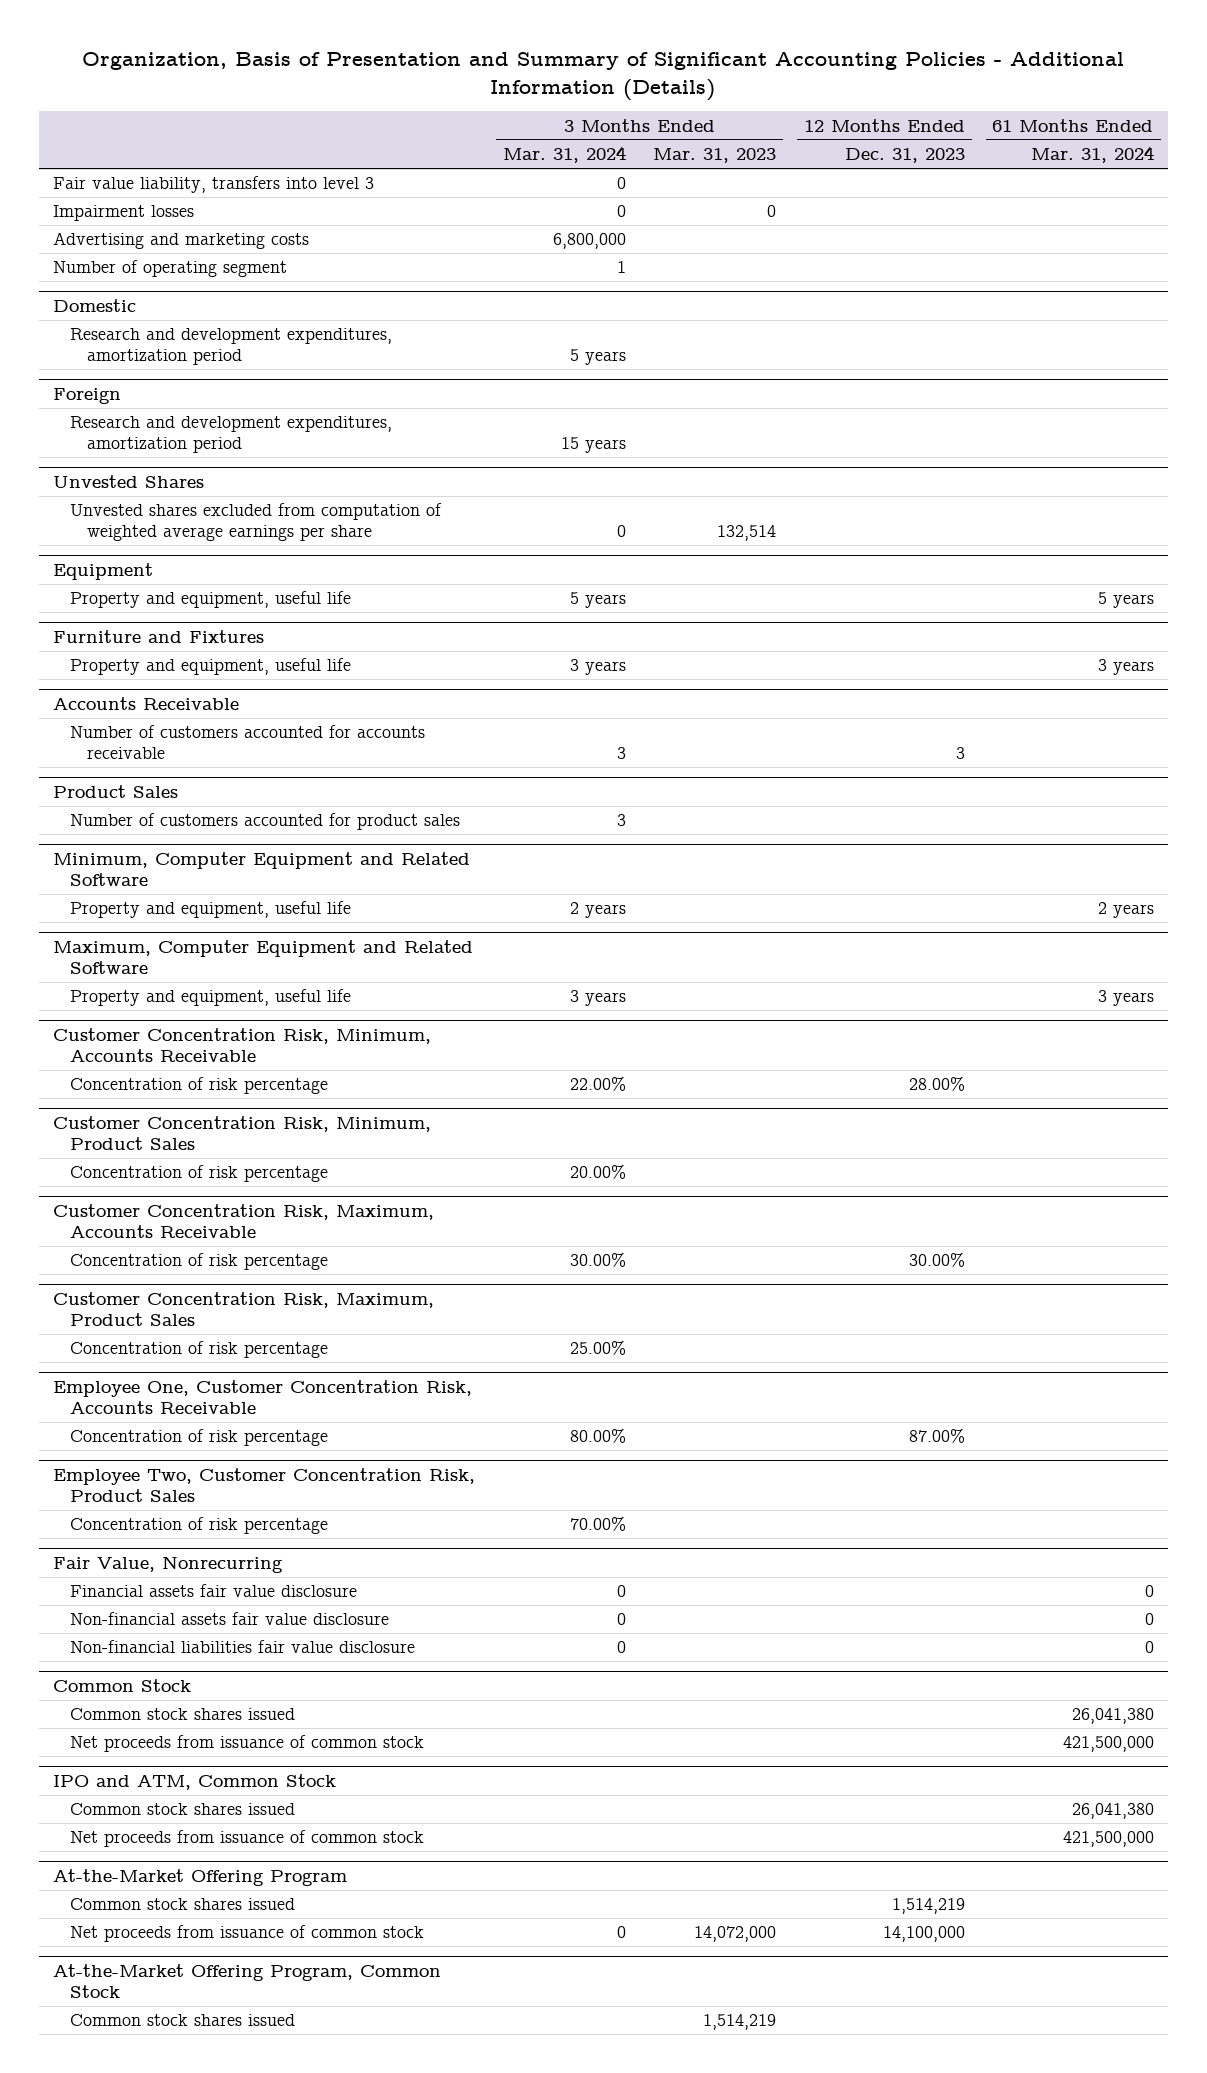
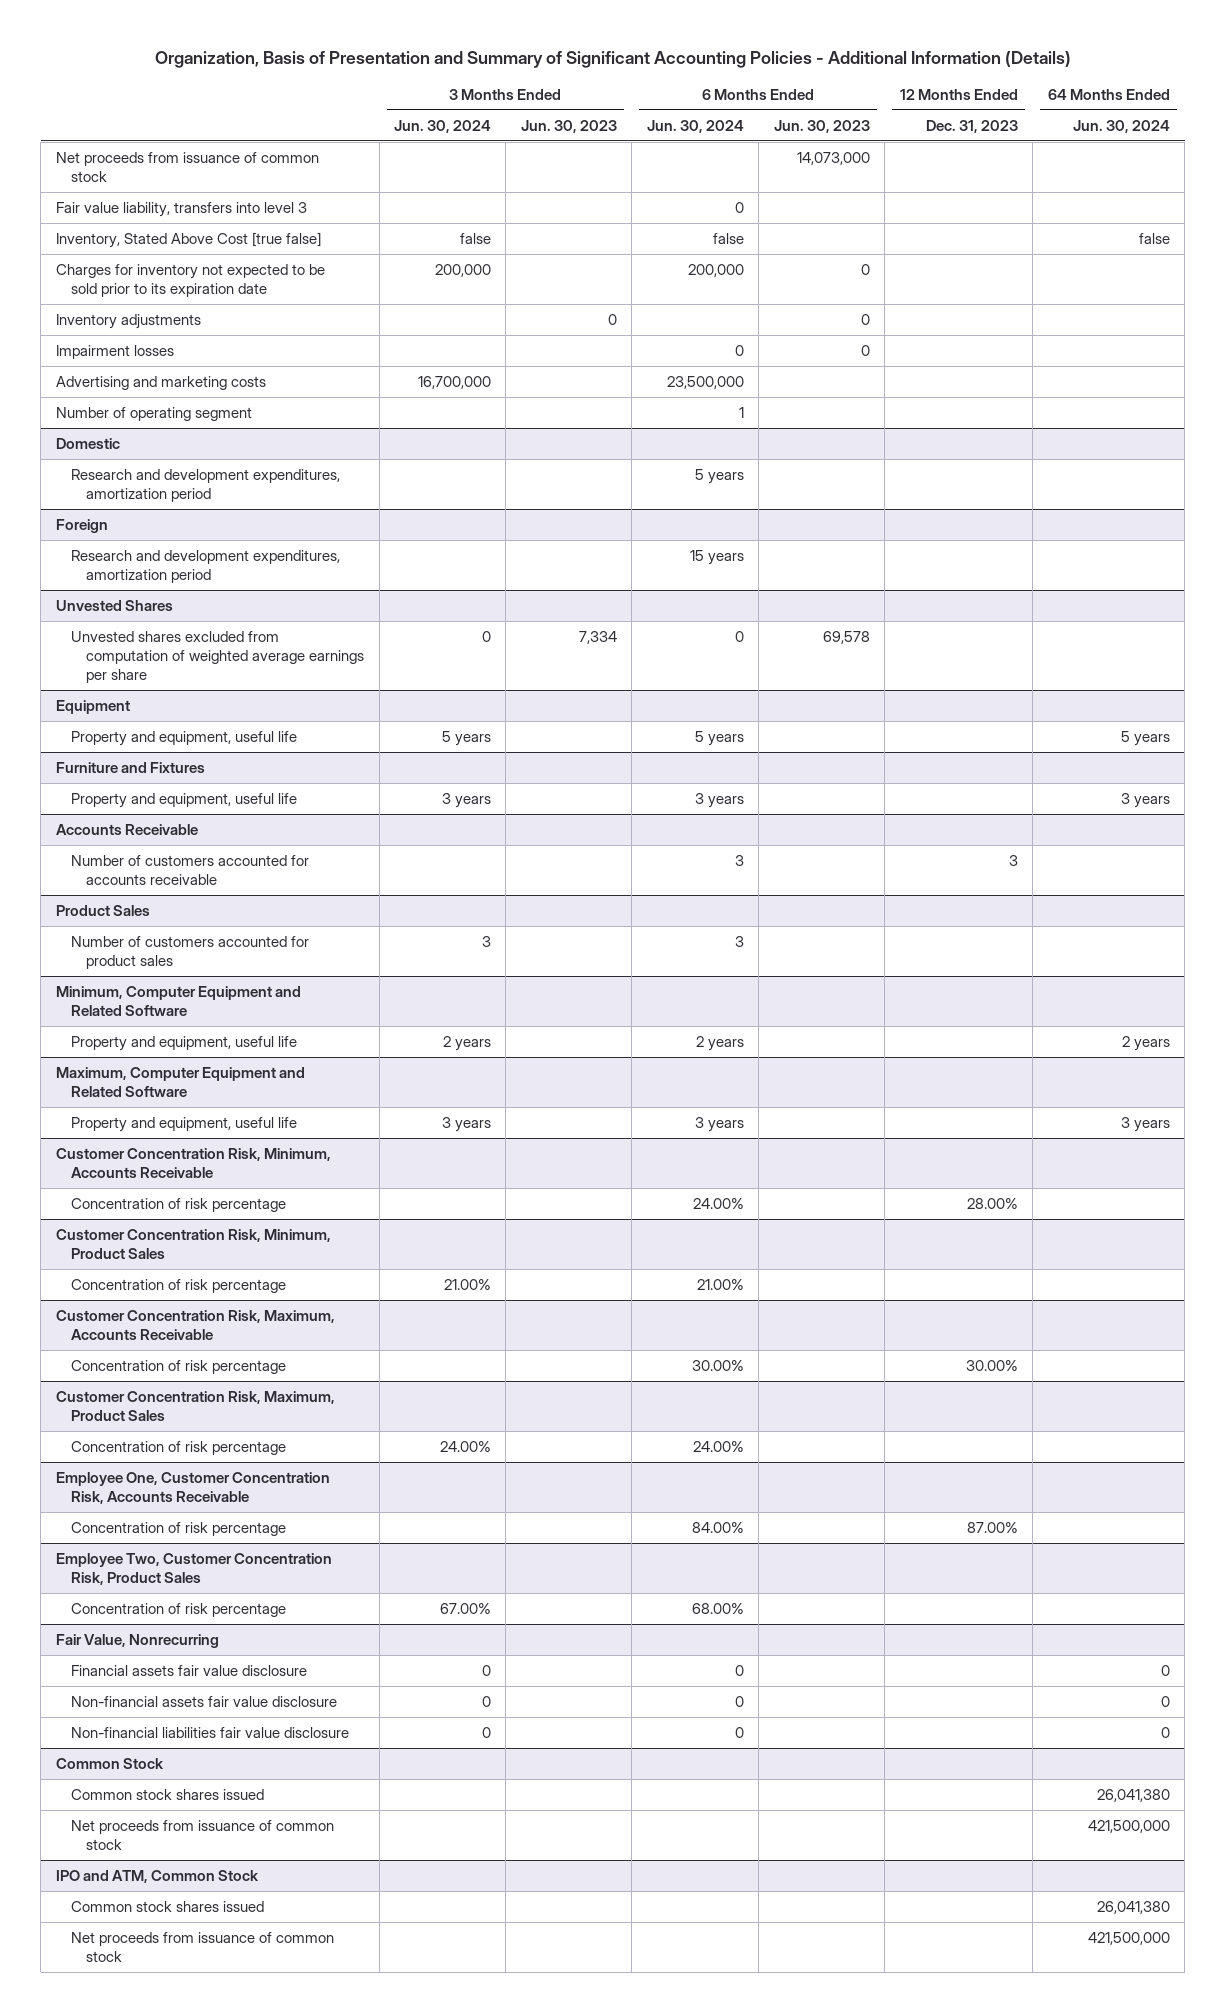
- | 3 Months Ended Mar. 31, 2024 | 3 Months Ended Mar. 31, 2023 | 12 Months Ended Dec. 31, 2023 | 61 Months Ended Mar. 31, 2024
+ | 3 Months Ended Jun. 30, 2024 | 3 Months Ended Jun. 30, 2023 | 6 Months Ended Jun. 30, 2024 | 6 Months Ended Jun. 30, 2023 | 12 Months Ended Dec. 31, 2023 | 64 Months Ended Jun. 30, 2024
+ Net proceeds from issuance of common stock | | | | 14,073,000 | |
+ Inventory, Stated Above Cost [true false] | false | | false | | | false
+ Charges for inventory not expected to be sold prior to its expiration date | 200,000 | | 200,000 | 0 | |
+ Inventory adjustments | | 0 | | 0 | |
- At-the-Market Offering Program
- Common stock shares issued | | | 1,514,219 |
- Net proceeds from issuance of common stock | 0 | 14,072,000 | 14,100,000 |
- At-the-Market Offering Program, Common Stock
- Common stock shares issued | | 1,514,219 | |

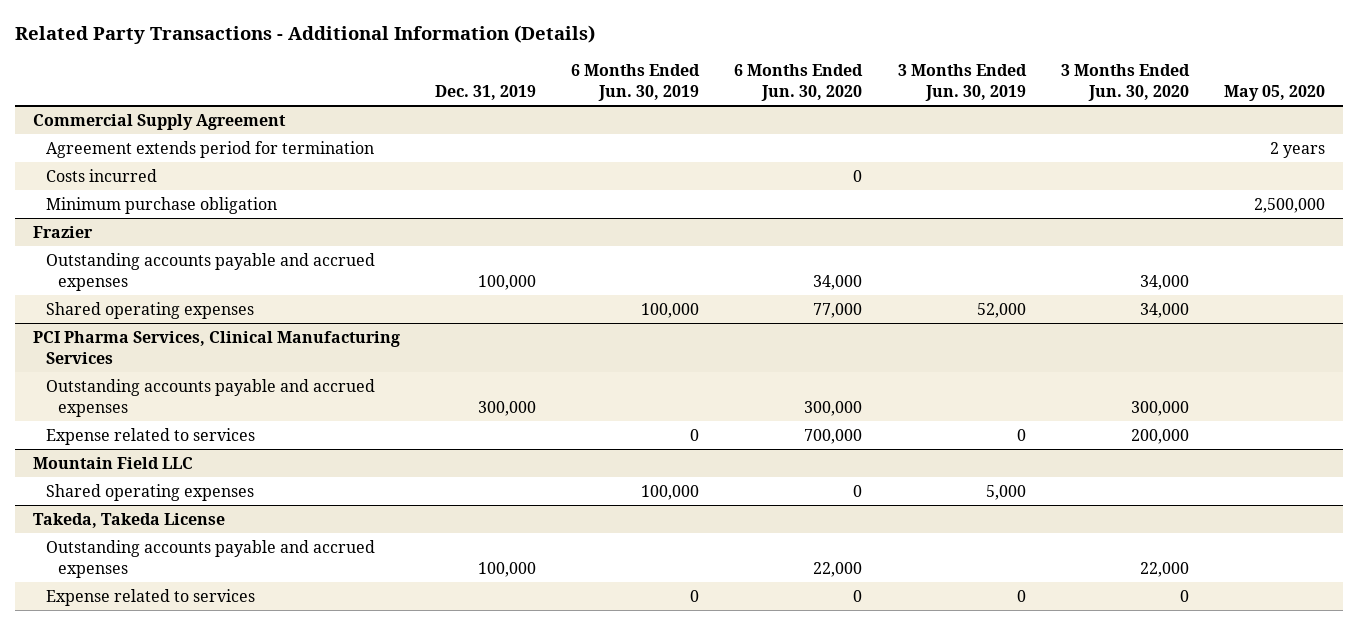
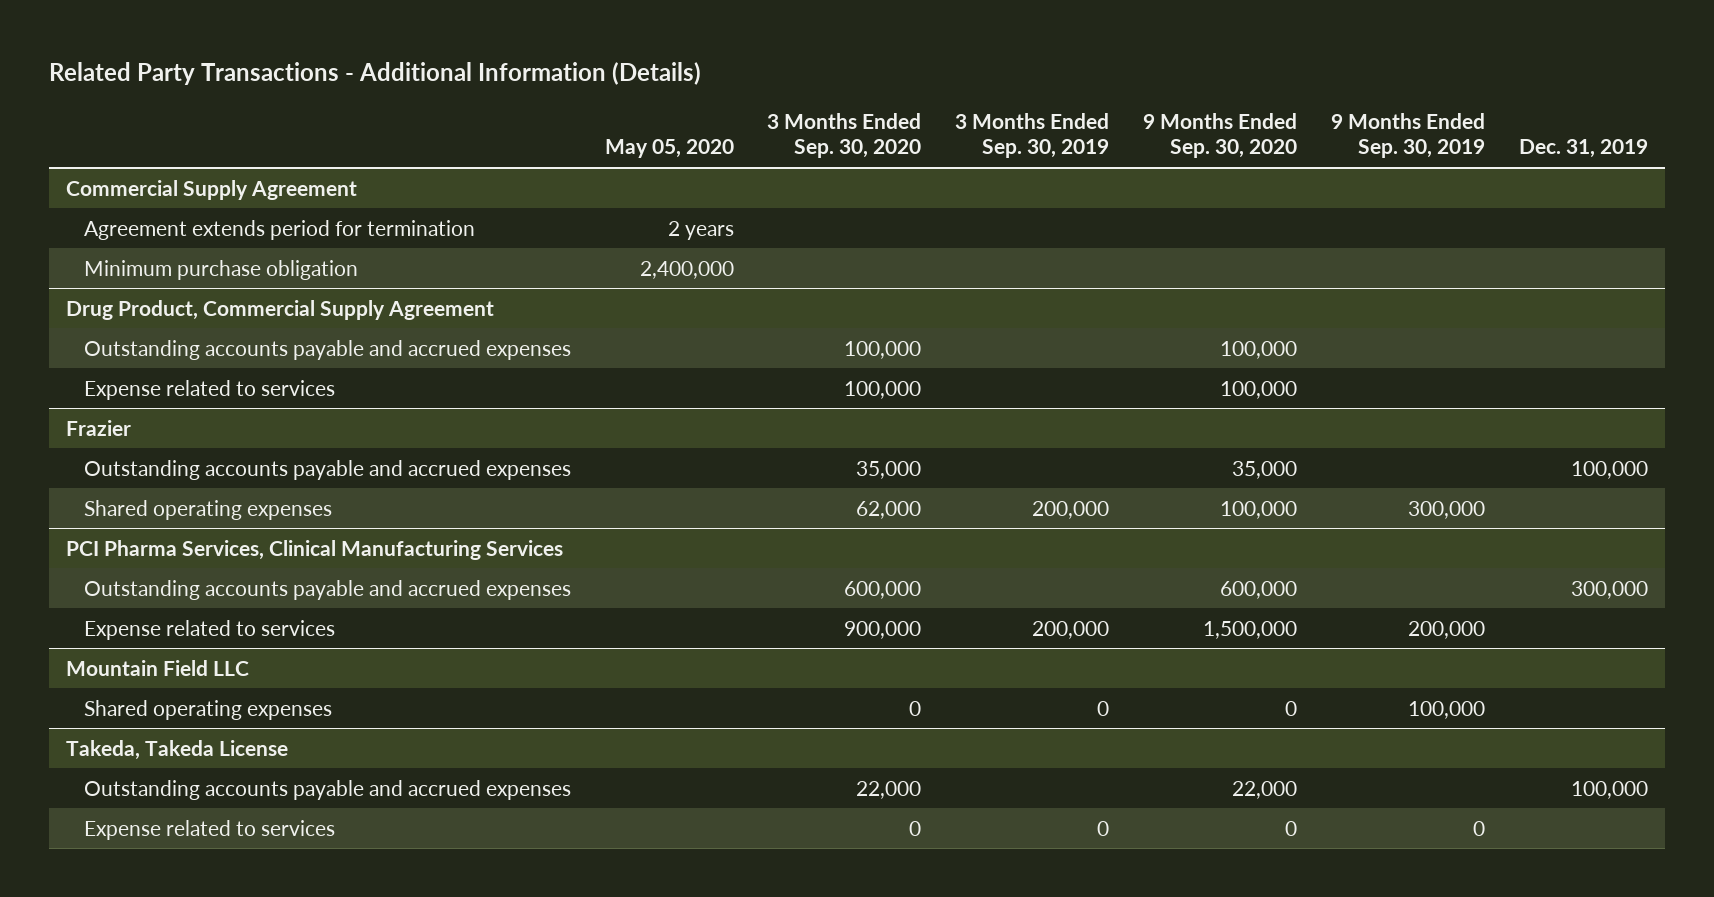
- | Dec. 31, 2019 | 6 Months Ended Jun. 30, 2019 | 6 Months Ended Jun. 30, 2020 | 3 Months Ended Jun. 30, 2019 | 3 Months Ended Jun. 30, 2020 | May 05, 2020
+ | May 05, 2020 | 3 Months Ended Sep. 30, 2020 | 3 Months Ended Sep. 30, 2019 | 9 Months Ended Sep. 30, 2020 | 9 Months Ended Sep. 30, 2019 | Dec. 31, 2019
@ Commercial Supply Agreement
- Costs incurred | | | 0 | | |
- Minimum purchase obligation | | | | | | 2,500,000
+ Minimum purchase obligation | 2,400,000 | | | | |
+ Drug Product, Commercial Supply Agreement
+ Outstanding accounts payable and accrued expenses | | 100,000 | | 100,000 | |
+ Expense related to services | | 100,000 | | 100,000 | |

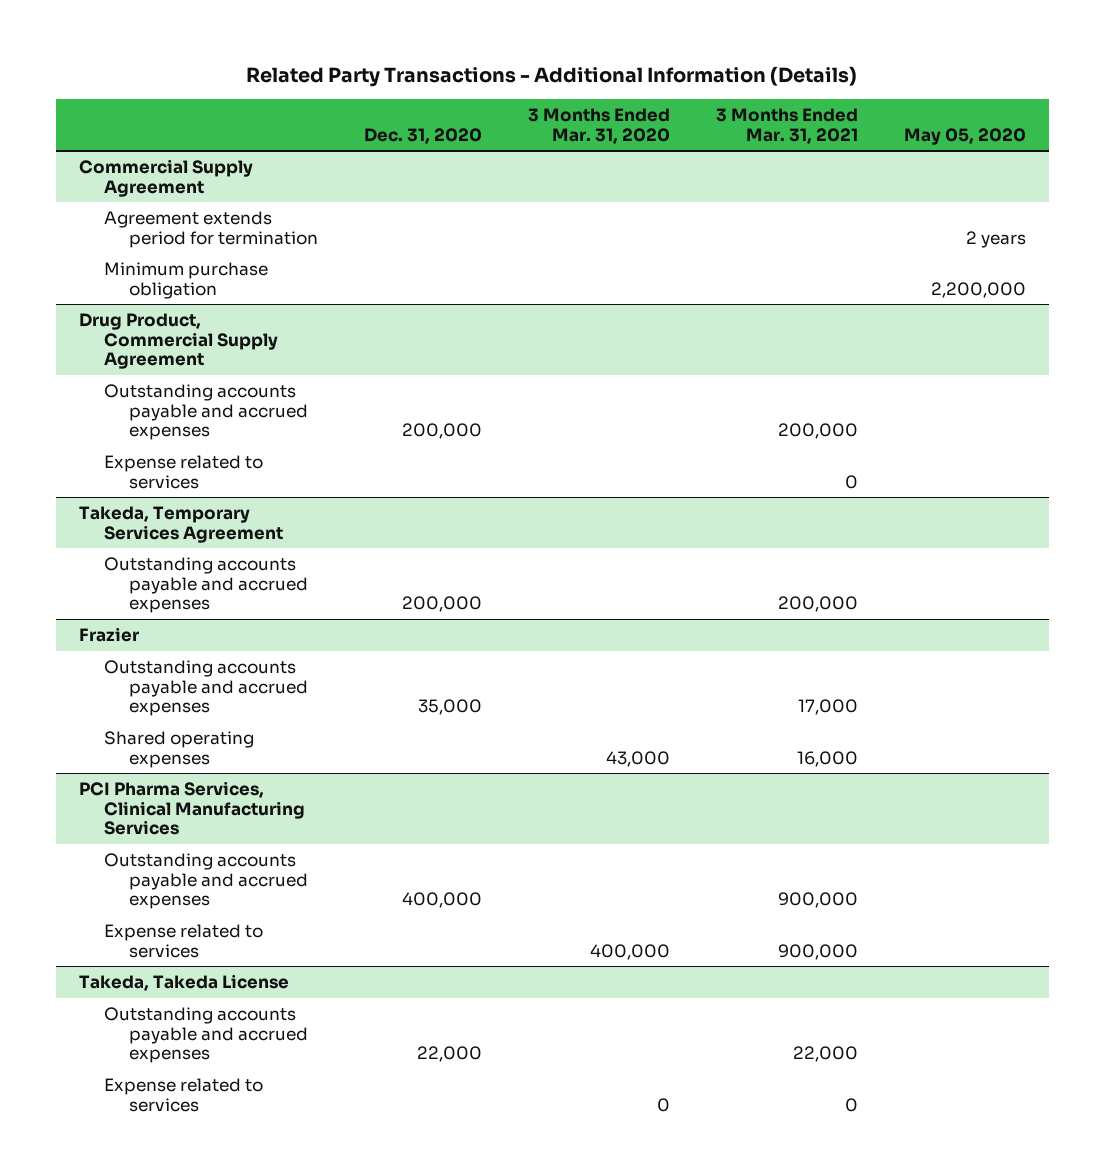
- | May 05, 2020 | 3 Months Ended Sep. 30, 2020 | 3 Months Ended Sep. 30, 2019 | 9 Months Ended Sep. 30, 2020 | 9 Months Ended Sep. 30, 2019 | Dec. 31, 2019
+ | Dec. 31, 2020 | 3 Months Ended Mar. 31, 2020 | 3 Months Ended Mar. 31, 2021 | May 05, 2020
@ Commercial Supply Agreement
- Minimum purchase obligation | 2,400,000 | | | | |
+ Minimum purchase obligation | | | | 2,200,000
+ Takeda, Temporary Services Agreement
+ Outstanding accounts payable and accrued expenses | 200,000 | | 200,000 |
- Mountain Field LLC
- Shared operating expenses | | 0 | 0 | 0 | 100,000 |

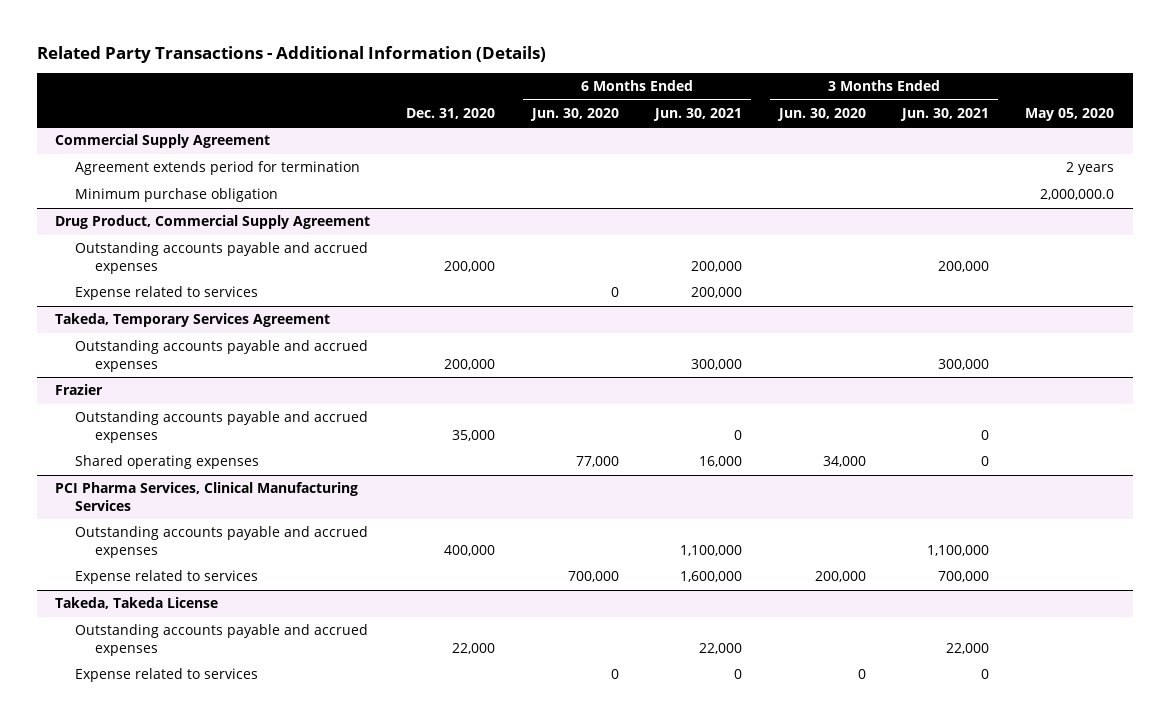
- | Dec. 31, 2020 | 3 Months Ended Mar. 31, 2020 | 3 Months Ended Mar. 31, 2021 | May 05, 2020
+ | Dec. 31, 2020 | 6 Months Ended Jun. 30, 2020 | 6 Months Ended Jun. 30, 2021 | 3 Months Ended Jun. 30, 2020 | 3 Months Ended Jun. 30, 2021 | May 05, 2020
@ Commercial Supply Agreement
- Minimum purchase obligation | | | | 2,200,000
+ Minimum purchase obligation | | | | | | 2,000,000.0

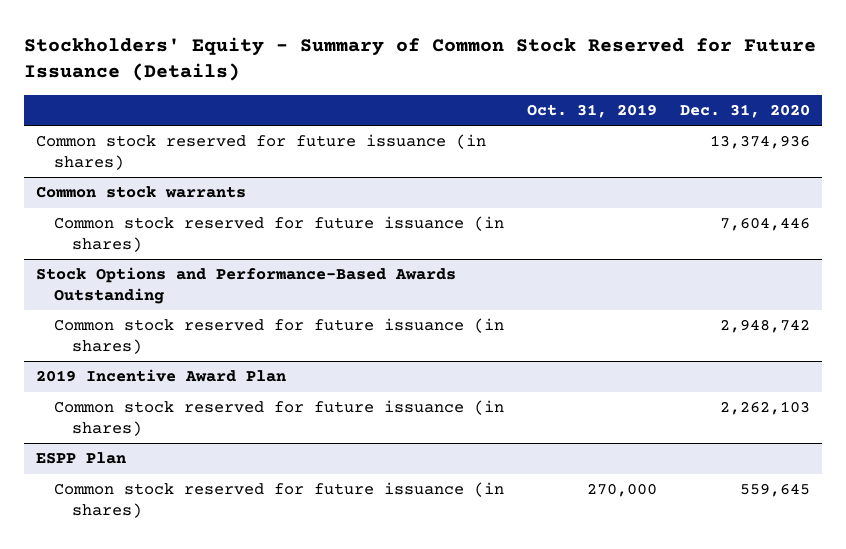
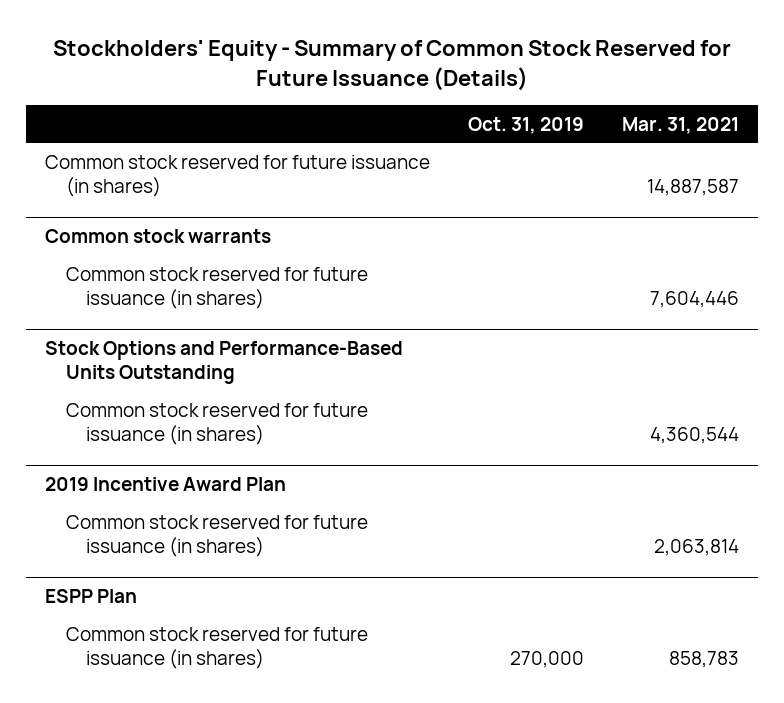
- | Oct. 31, 2019 | Dec. 31, 2020
+ | Oct. 31, 2019 | Mar. 31, 2021
- Stock Options and Performance-Based Awards Outstanding
+ Stock Options and Performance-Based Units Outstanding

